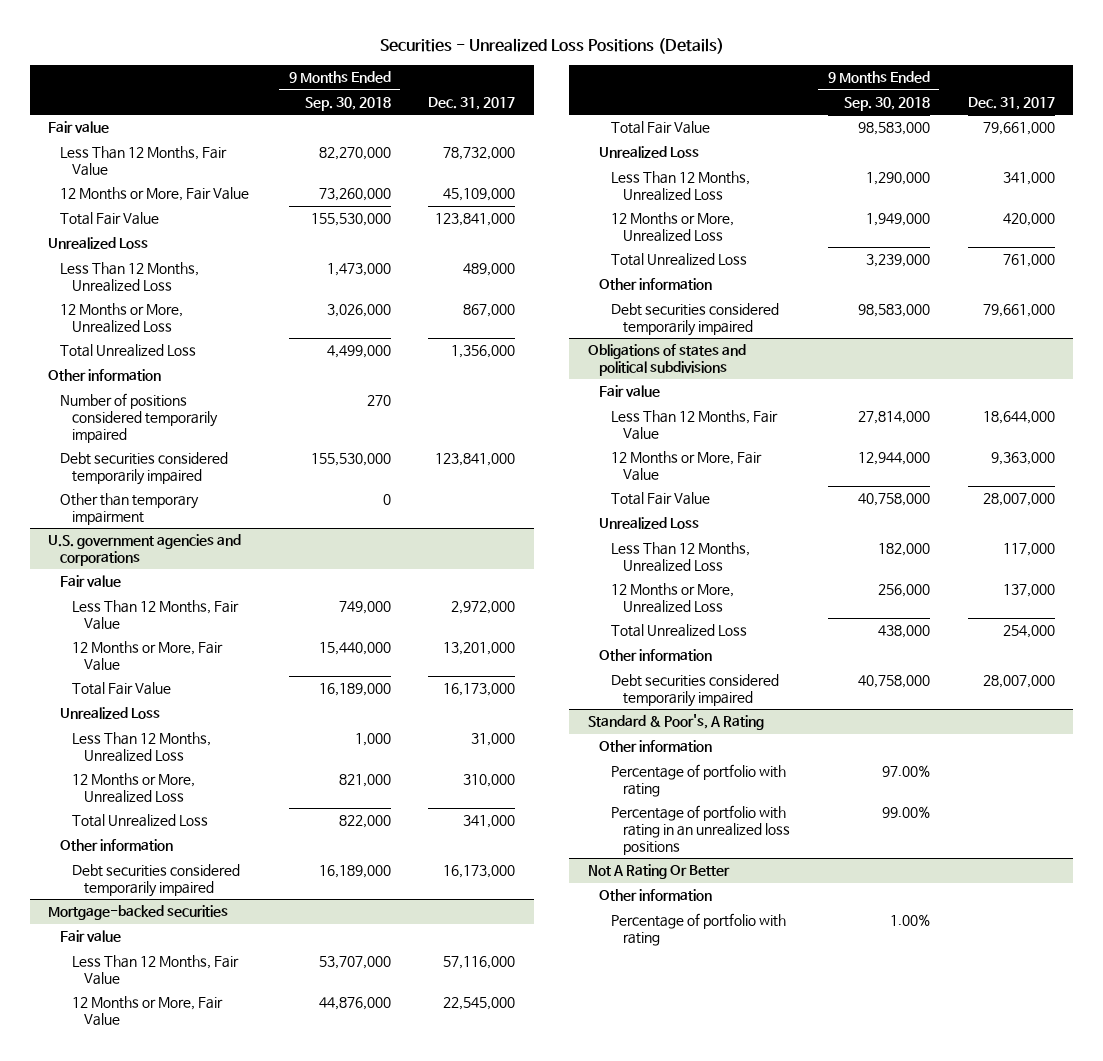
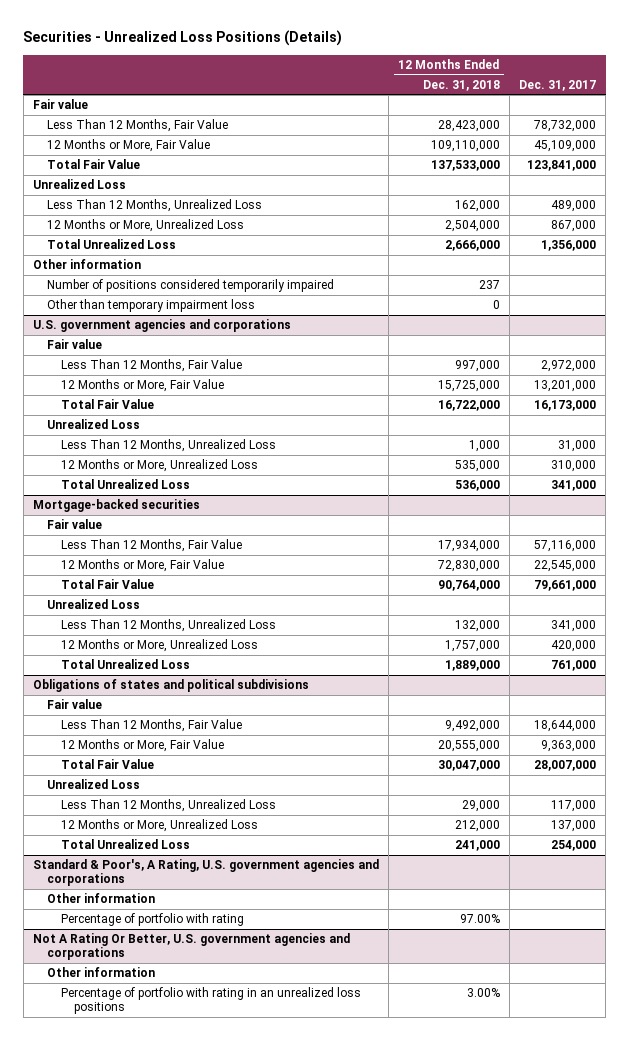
- | 9 Months Ended Sep. 30, 2018 | Dec. 31, 2017
+ | 12 Months Ended Dec. 31, 2018 | Dec. 31, 2017
- Debt securities considered temporarily impaired | 155,530,000 | 123,841,000
- Other than temporary impairment | 0 |
+ Other than temporary impairment loss | 0 |
@ U.S. government agencies and corporations
- Other information
- Debt securities considered temporarily impaired | 16,189,000 | 16,173,000
@ Mortgage-backed securities
- Other information
- Debt securities considered temporarily impaired | 98,583,000 | 79,661,000
@ Obligations of states and political subdivisions
- Other information
- Debt securities considered temporarily impaired | 40,758,000 | 28,007,000
- Standard & Poor's, A Rating
+ Standard & Poor's, A Rating, U.S. government agencies and corporations
- Percentage of portfolio with rating in an unrealized loss positions | 99.00% |
- Not A Rating Or Better
+ Not A Rating Or Better, U.S. government agencies and corporations
- Percentage of portfolio with rating | 1.00% |
+ Percentage of portfolio with rating in an unrealized loss positions | 3.00% |

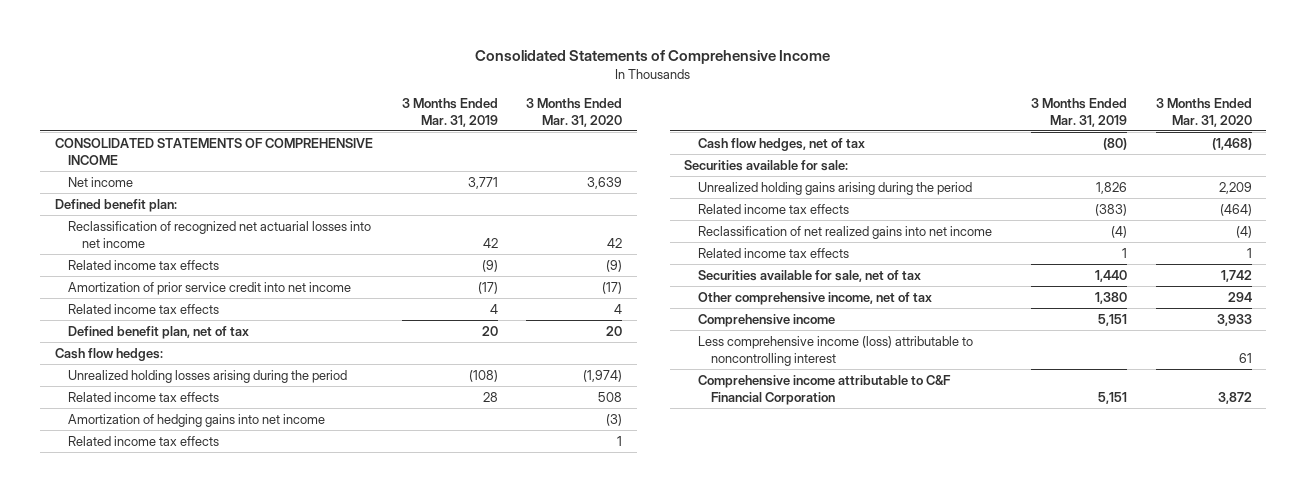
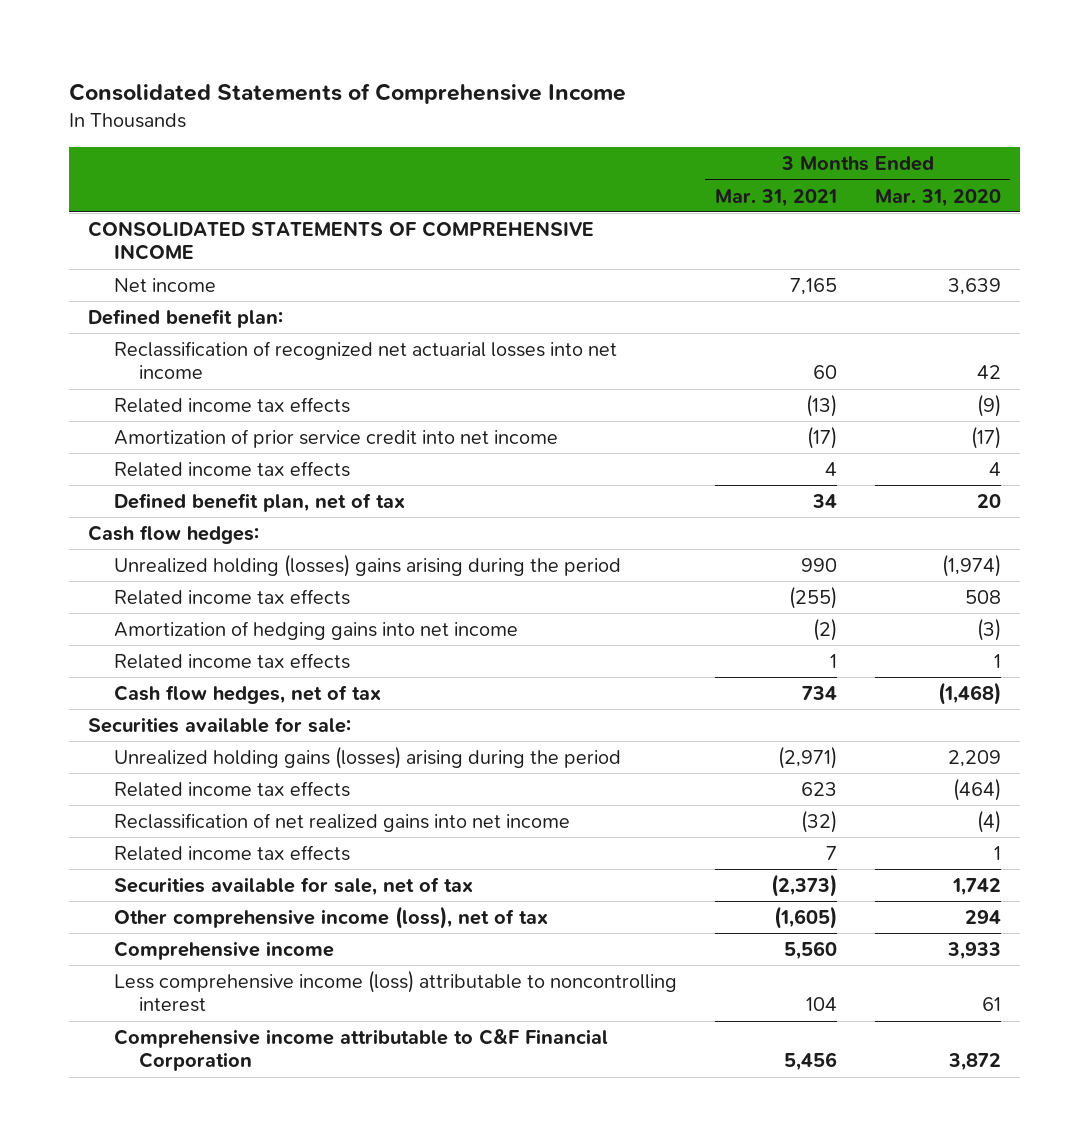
- | 3 Months Ended Mar. 31, 2019 | 3 Months Ended Mar. 31, 2020
+ | 3 Months Ended Mar. 31, 2021 | 3 Months Ended Mar. 31, 2020
- Unrealized holding losses arising during the period | (108) | (1,974)
+ Unrealized holding (losses) gains arising during the period | 990 | (1,974)
- Unrealized holding gains arising during the period | 1,826 | 2,209
+ Unrealized holding gains (losses) arising during the period | (2,971) | 2,209
- Other comprehensive income, net of tax | 1,380 | 294
+ Other comprehensive income (loss), net of tax | (1,605) | 294

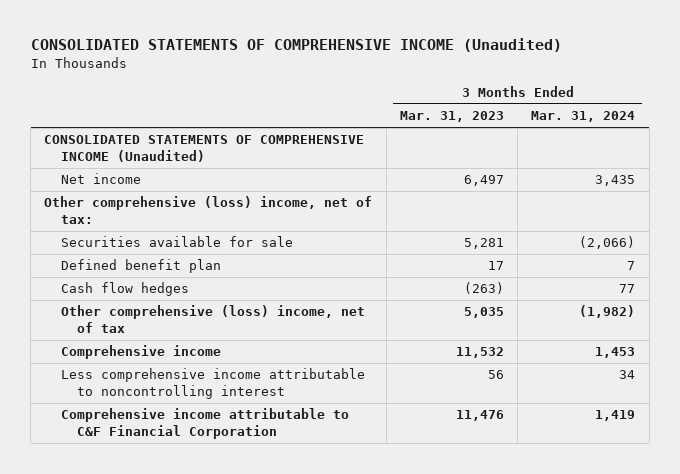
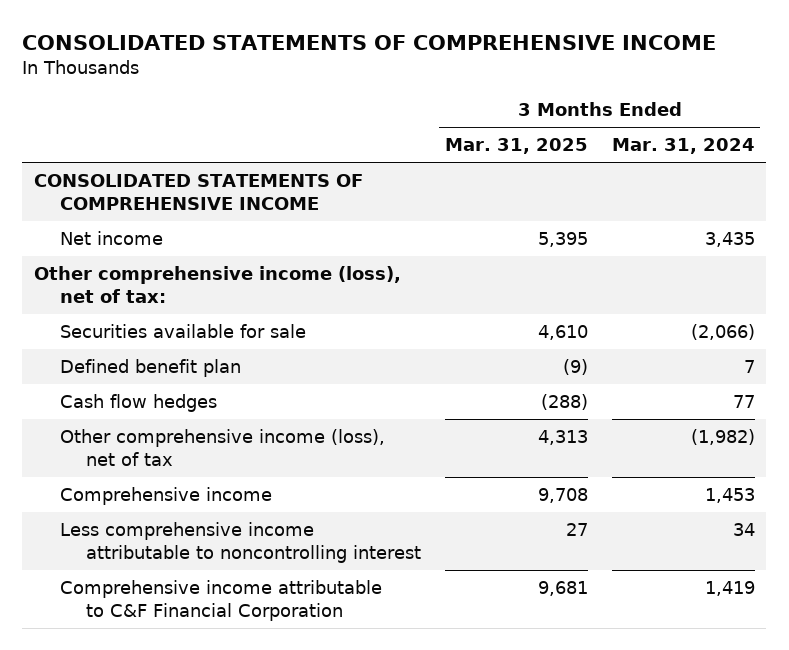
- CONSOLIDATED STATEMENTS OF COMPREHENSIVE INCOME (Unaudited)
+ CONSOLIDATED STATEMENTS OF COMPREHENSIVE INCOME
- | 3 Months Ended Mar. 31, 2023 | 3 Months Ended Mar. 31, 2024
+ | 3 Months Ended Mar. 31, 2025 | 3 Months Ended Mar. 31, 2024
- CONSOLIDATED STATEMENTS OF COMPREHENSIVE INCOME (Unaudited)
+ CONSOLIDATED STATEMENTS OF COMPREHENSIVE INCOME
- Other comprehensive (loss) income, net of tax:
+ Other comprehensive income (loss), net of tax:
- Other comprehensive (loss) income, net of tax | 5,035 | (1,982)
+ Other comprehensive income (loss), net of tax | 4,313 | (1,982)

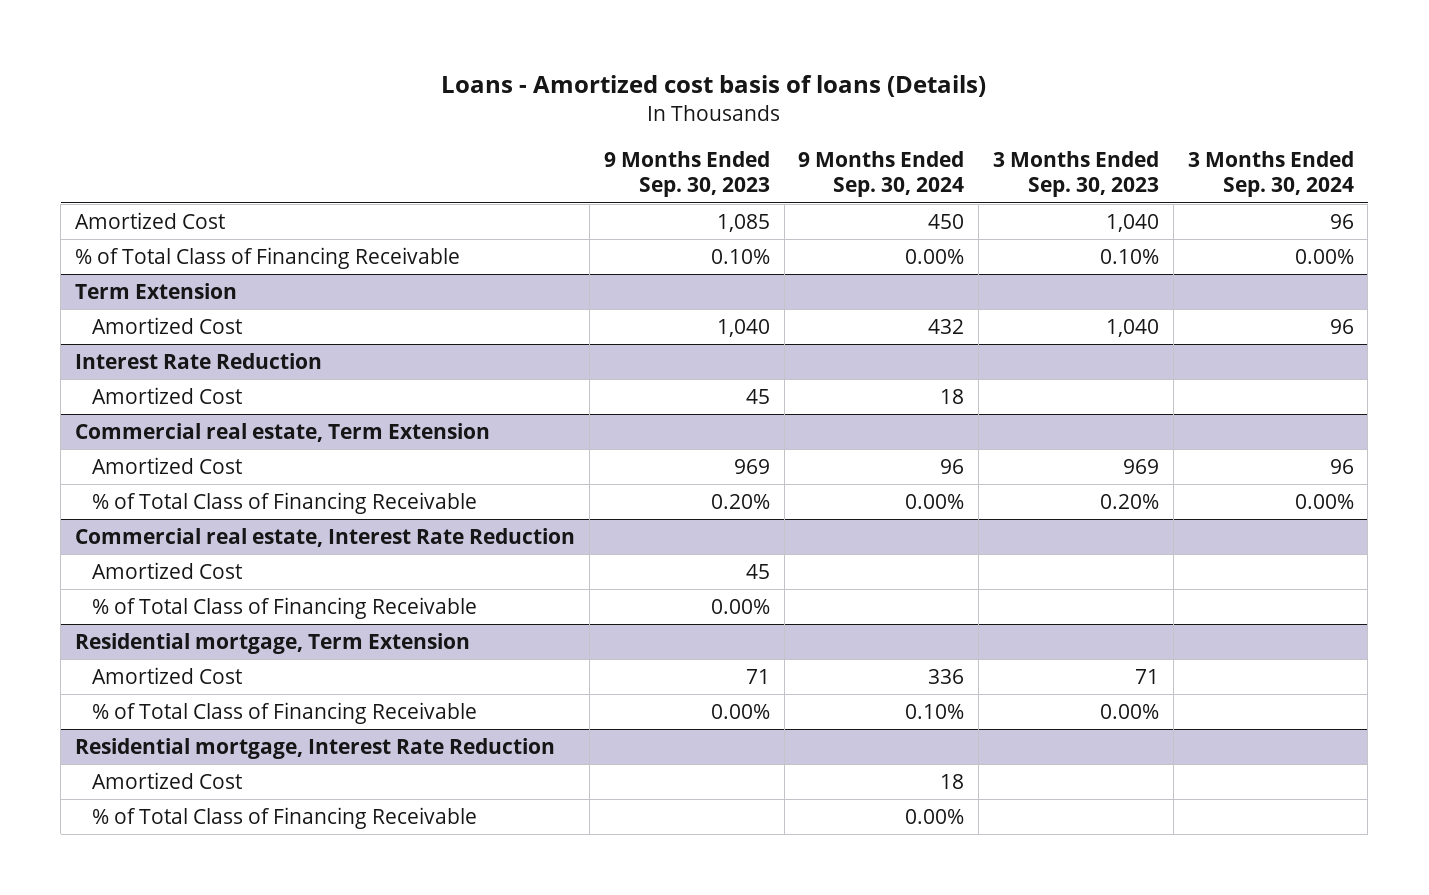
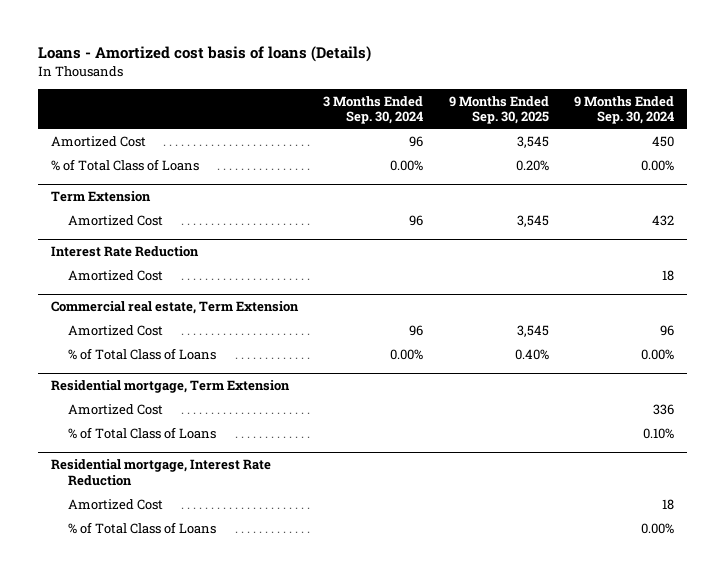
- | 9 Months Ended Sep. 30, 2023 | 9 Months Ended Sep. 30, 2024 | 3 Months Ended Sep. 30, 2023 | 3 Months Ended Sep. 30, 2024
+ | 3 Months Ended Sep. 30, 2024 | 9 Months Ended Sep. 30, 2025 | 9 Months Ended Sep. 30, 2024
- % of Total Class of Financing Receivable | 0.10% | 0.00% | 0.10% | 0.00%
+ % of Total Class of Loans | 0.00% | 0.20% | 0.00%
@ Commercial real estate, Term Extension
- % of Total Class of Financing Receivable | 0.20% | 0.00% | 0.20% | 0.00%
- Commercial real estate, Interest Rate Reduction
- Amortized Cost | 45 | | |
- % of Total Class of Financing Receivable | 0.00% | | |
@ Commercial real estate, Term Extension
+ % of Total Class of Loans | 0.00% | 0.40% | 0.00%
@ Residential mortgage, Term Extension
- % of Total Class of Financing Receivable | 0.00% | 0.10% | 0.00% |
+ % of Total Class of Loans | | | 0.10%
@ Residential mortgage, Interest Rate Reduction
- % of Total Class of Financing Receivable | | 0.00% | |
+ % of Total Class of Loans | | | 0.00%

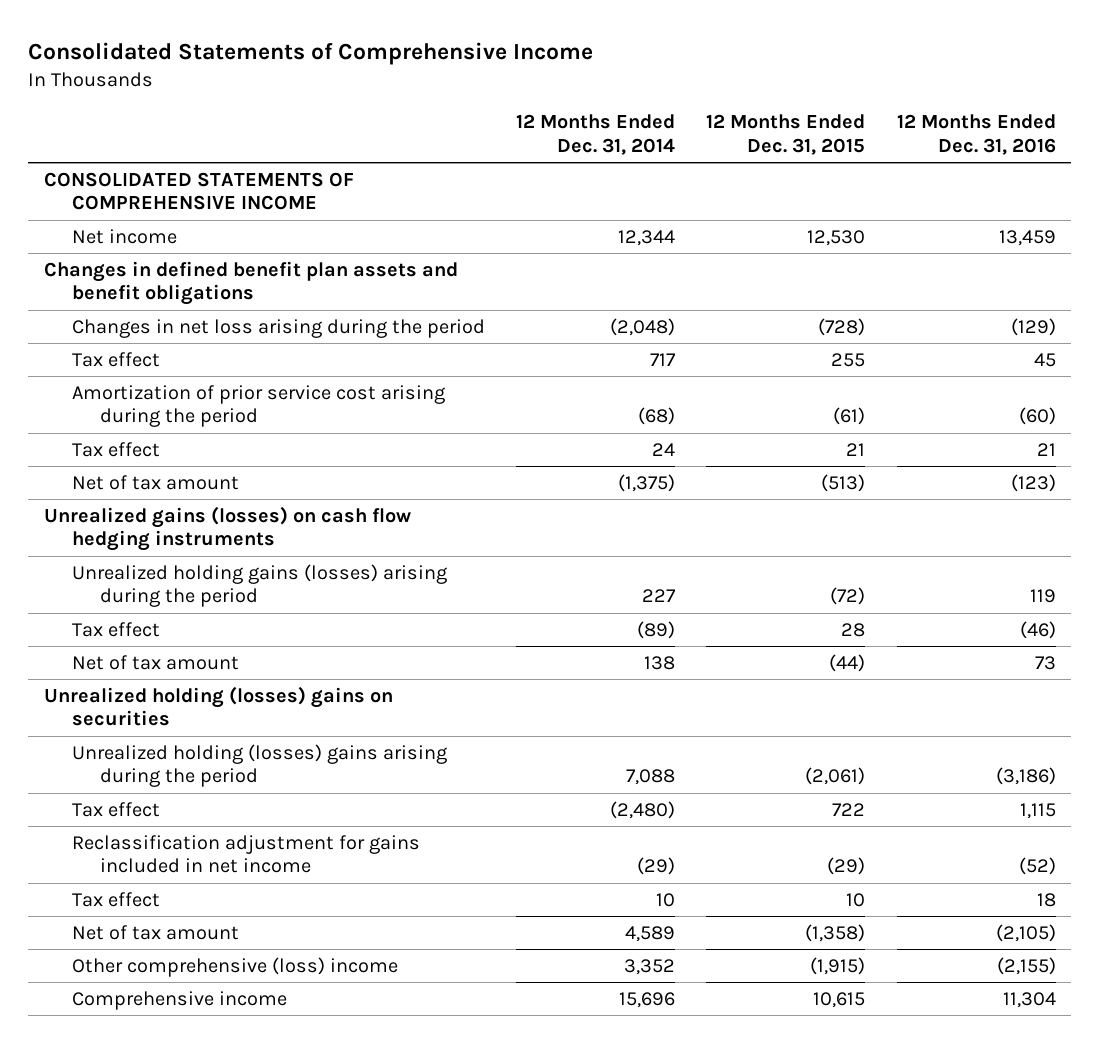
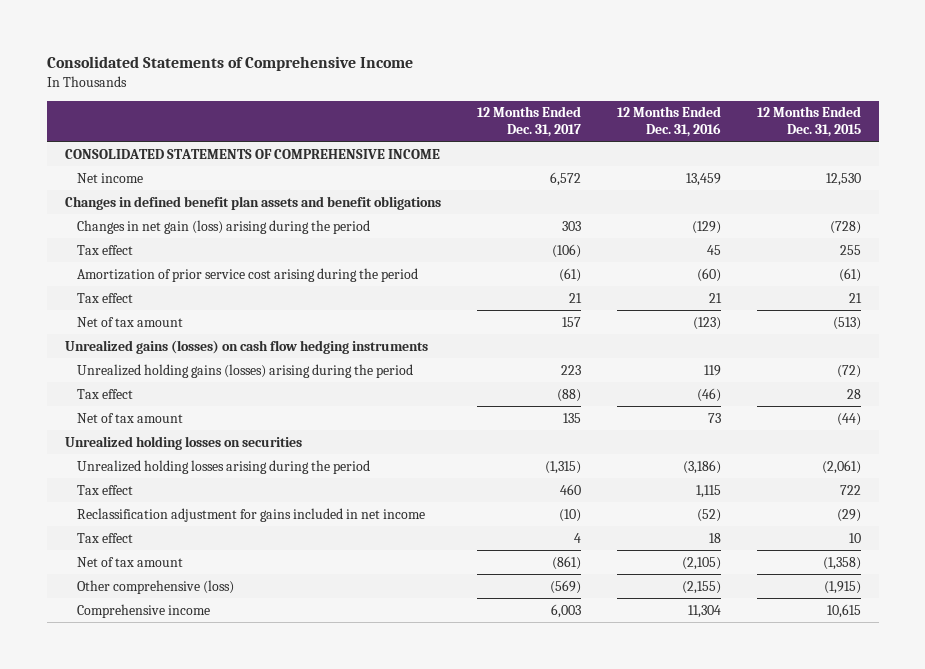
- | 12 Months Ended Dec. 31, 2014 | 12 Months Ended Dec. 31, 2015 | 12 Months Ended Dec. 31, 2016
+ | 12 Months Ended Dec. 31, 2017 | 12 Months Ended Dec. 31, 2016 | 12 Months Ended Dec. 31, 2015
- Changes in net loss arising during the period | (2,048) | (728) | (129)
+ Changes in net gain (loss) arising during the period | 303 | (129) | (728)
- Unrealized holding (losses) gains on securities
- Unrealized holding (losses) gains arising during the period | 7,088 | (2,061) | (3,186)
+ Unrealized holding losses on securities
+ Unrealized holding losses arising during the period | (1,315) | (3,186) | (2,061)
- Other comprehensive (loss) income | 3,352 | (1,915) | (2,155)
+ Other comprehensive (loss) | (569) | (2,155) | (1,915)

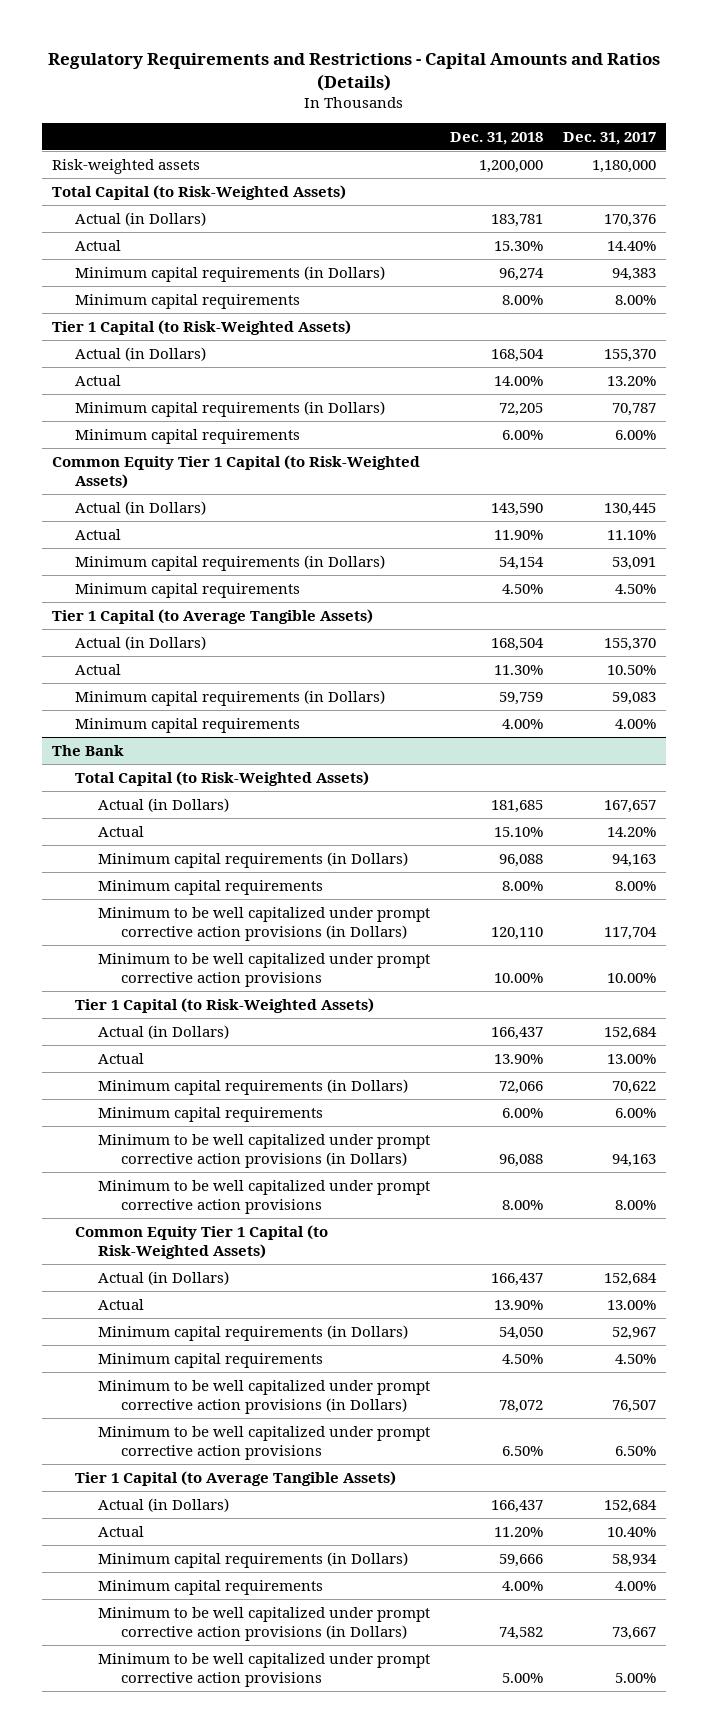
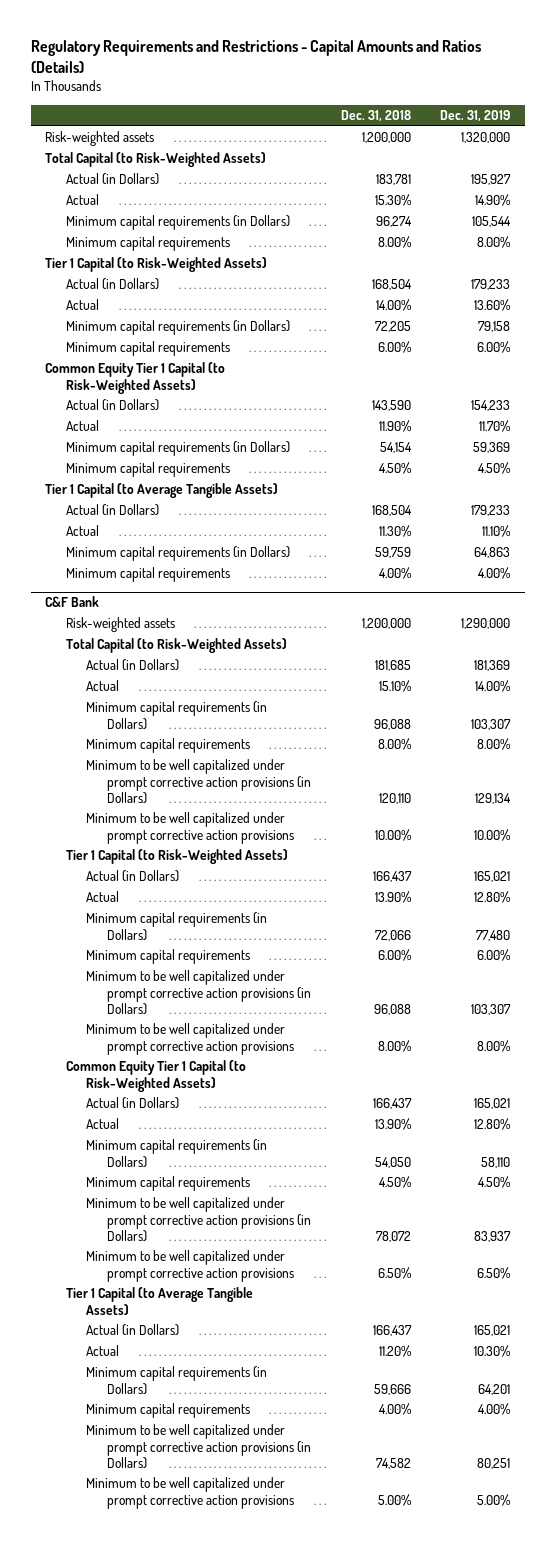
- | Dec. 31, 2018 | Dec. 31, 2017
+ | Dec. 31, 2018 | Dec. 31, 2019
- The Bank
+ C&F Bank
+ Risk-weighted assets | 1,200,000 | 1,290,000

